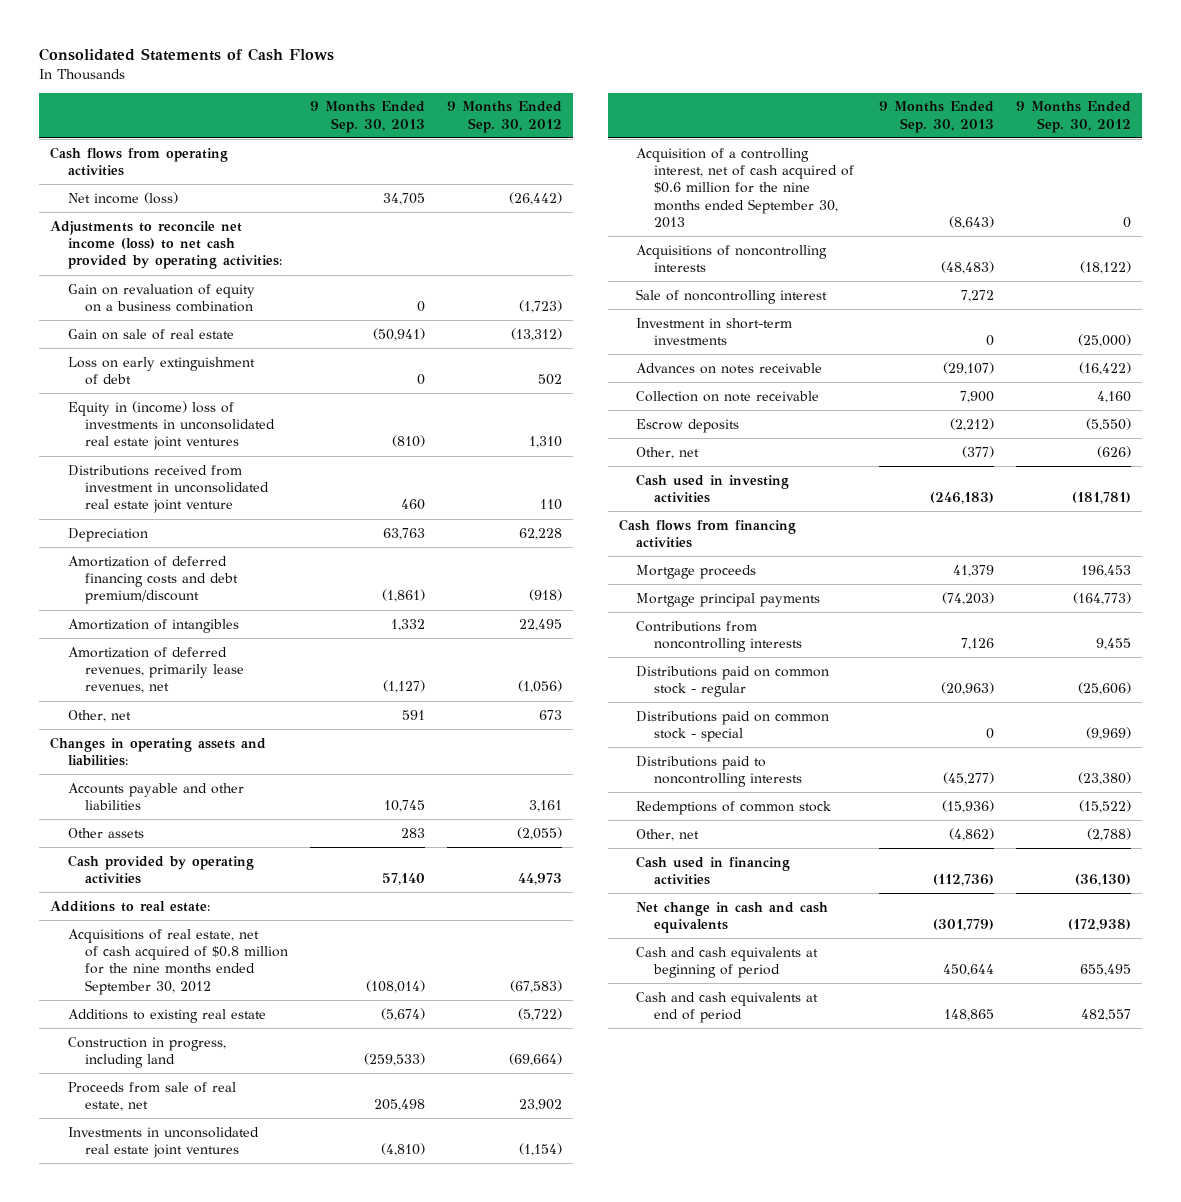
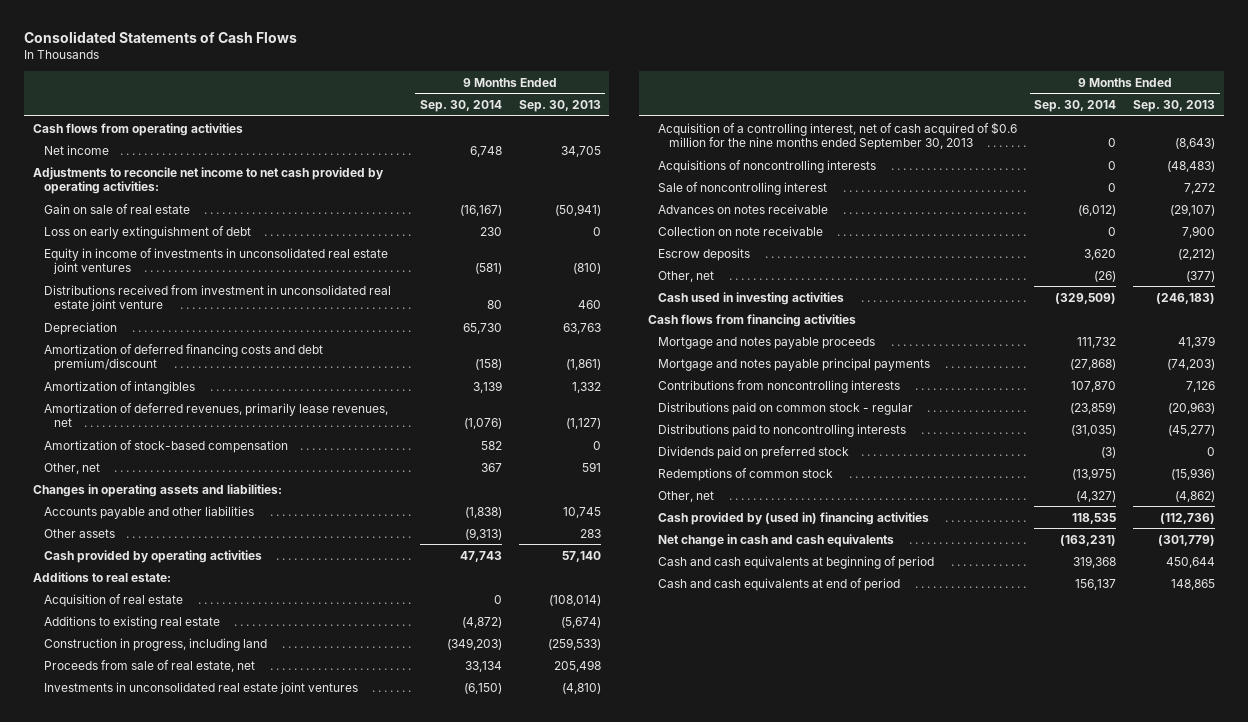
- | 9 Months Ended Sep. 30, 2013 | 9 Months Ended Sep. 30, 2012
+ | 9 Months Ended Sep. 30, 2014 | 9 Months Ended Sep. 30, 2013
- Net income (loss) | 34,705 | (26,442)
- Adjustments to reconcile net income (loss) to net cash provided by operating activities:
- Gain on revaluation of equity on a business combination | 0 | (1,723)
+ Net income | 6,748 | 34,705
+ Adjustments to reconcile net income to net cash provided by operating activities:
- Equity in (income) loss of investments in unconsolidated real estate joint ventures | (810) | 1,310
+ Equity in income of investments in unconsolidated real estate joint ventures | (581) | (810)
+ Amortization of stock-based compensation | 582 | 0
- Acquisitions of real estate, net of cash acquired of $0.8 million for the nine months ended September 30, 2012 | (108,014) | (67,583)
+ Acquisition of real estate | 0 | (108,014)
- Investment in short-term investments | 0 | (25,000)
- Mortgage proceeds | 41,379 | 196,453
- Mortgage principal payments | (74,203) | (164,773)
+ Mortgage and notes payable proceeds | 111,732 | 41,379
+ Mortgage and notes payable principal payments | (27,868) | (74,203)
- Distributions paid on common stock - special | 0 | (9,969)
+ Dividends paid on preferred stock | (3) | 0
- Cash used in financing activities | (112,736) | (36,130)
+ Cash provided by (used in) financing activities | 118,535 | (112,736)

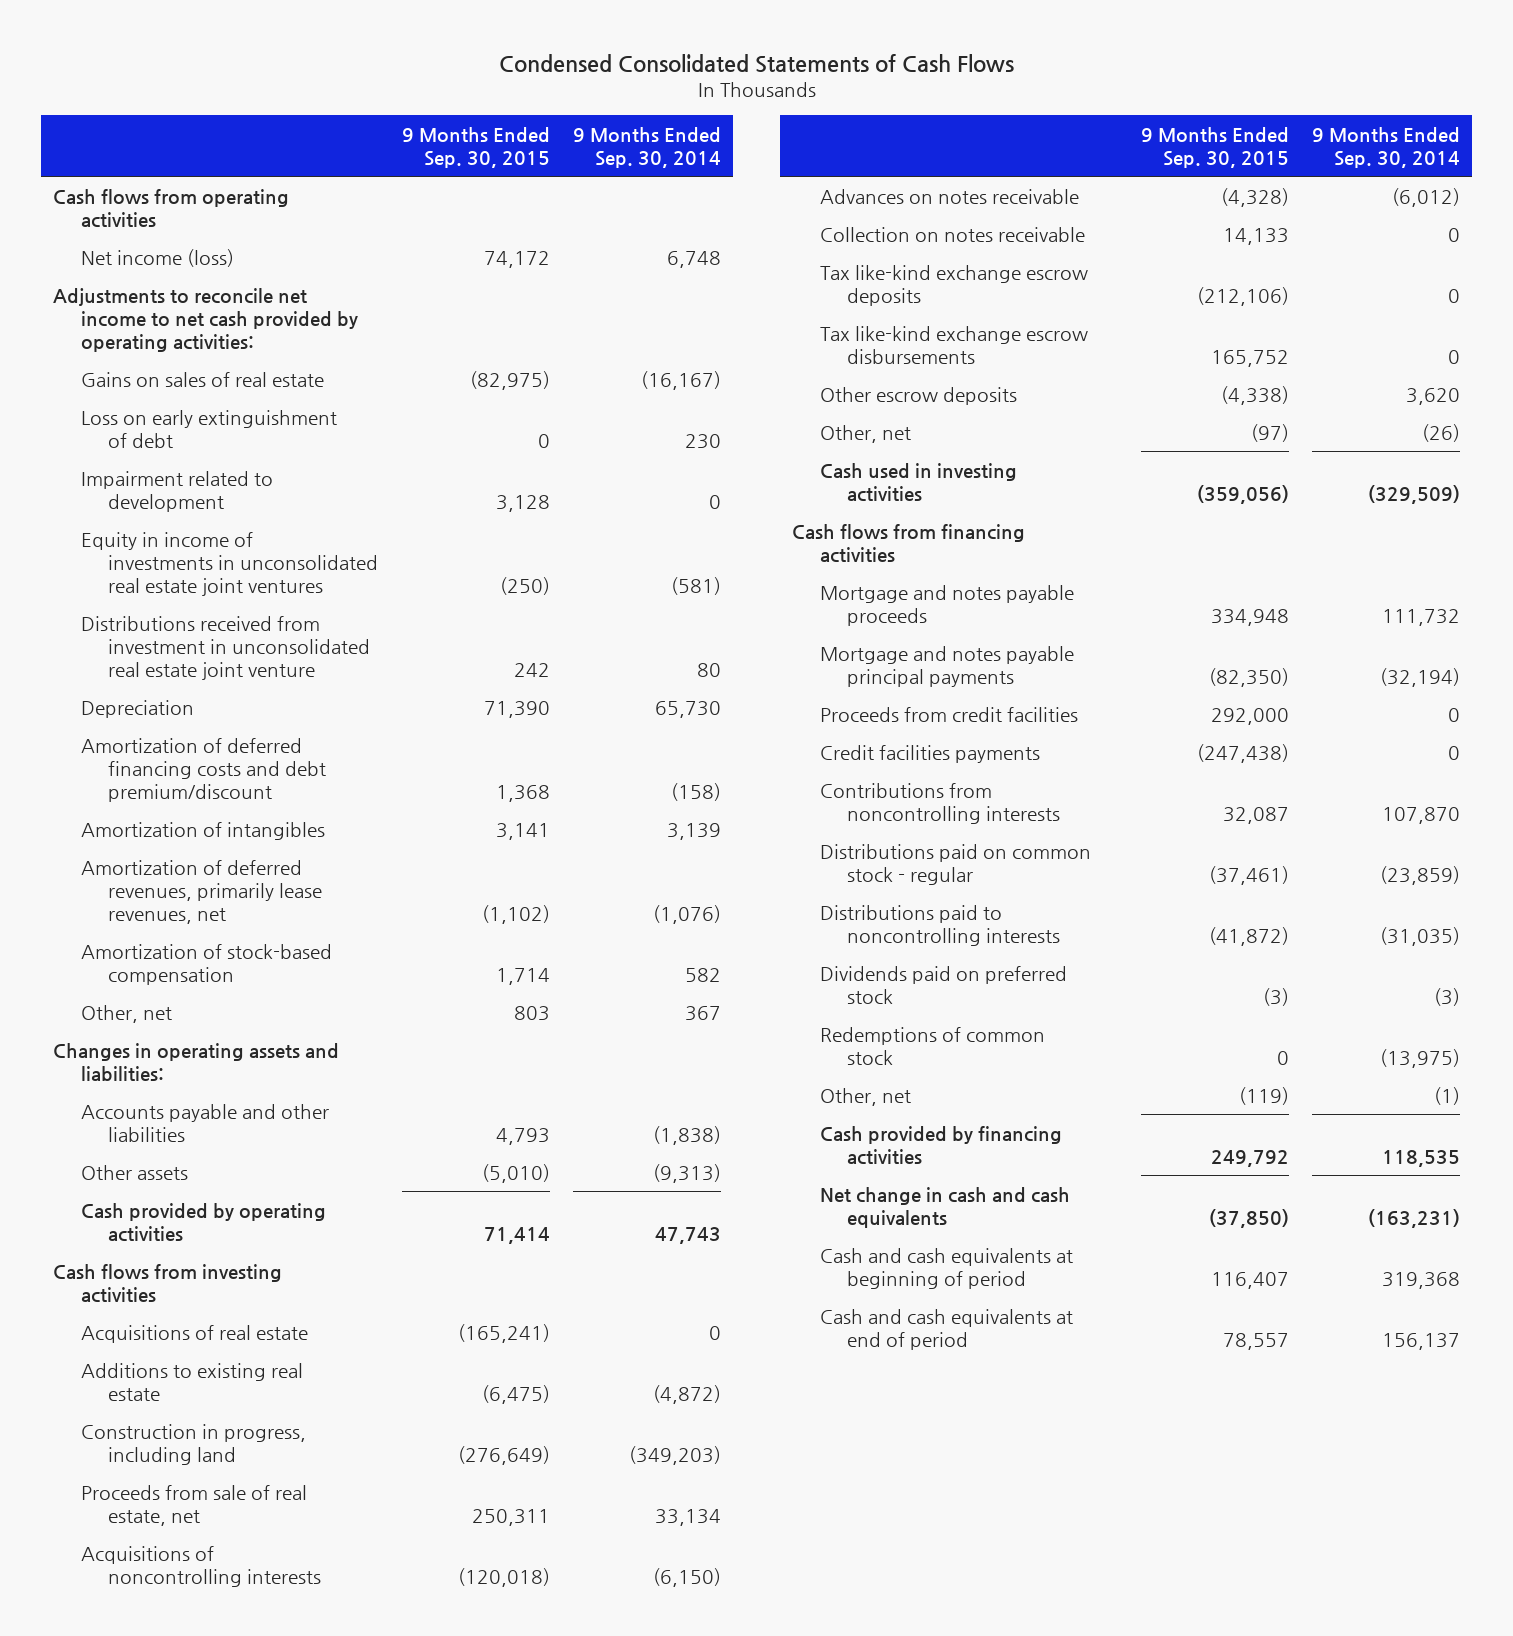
- Consolidated Statements of Cash Flows
+ Condensed Consolidated Statements of Cash Flows
- | 9 Months Ended Sep. 30, 2014 | 9 Months Ended Sep. 30, 2013
+ | 9 Months Ended Sep. 30, 2015 | 9 Months Ended Sep. 30, 2014
- Net income | 6,748 | 34,705
+ Net income (loss) | 74,172 | 6,748
- Gain on sale of real estate | (16,167) | (50,941)
+ Gains on sales of real estate | (82,975) | (16,167)
+ Impairment related to development | 3,128 | 0
- Additions to real estate:
- Acquisition of real estate | 0 | (108,014)
+ Cash flows from investing activities
+ Acquisitions of real estate | (165,241) | 0
- Investments in unconsolidated real estate joint ventures | (6,150) | (4,810)
- Acquisition of a controlling interest, net of cash acquired of $0.6 million for the nine months ended September 30, 2013 | 0 | (8,643)
- Acquisitions of noncontrolling interests | 0 | (48,483)
- Sale of noncontrolling interest | 0 | 7,272
+ Acquisitions of noncontrolling interests | (120,018) | (6,150)
- Collection on note receivable | 0 | 7,900
- Escrow deposits | 3,620 | (2,212)
+ Collection on notes receivable | 14,133 | 0
+ Tax like-kind exchange escrow deposits | (212,106) | 0
+ Tax like-kind exchange escrow disbursements | 165,752 | 0
+ Other escrow deposits | (4,338) | 3,620
- Mortgage and notes payable principal payments | (27,868) | (74,203)
+ Mortgage and notes payable principal payments | (82,350) | (32,194)
+ Proceeds from credit facilities | 292,000 | 0
+ Credit facilities payments | (247,438) | 0
- Other, net | (4,327) | (4,862)
- Cash provided by (used in) financing activities | 118,535 | (112,736)
+ Other, net | (119) | (1)
+ Cash provided by financing activities | 249,792 | 118,535

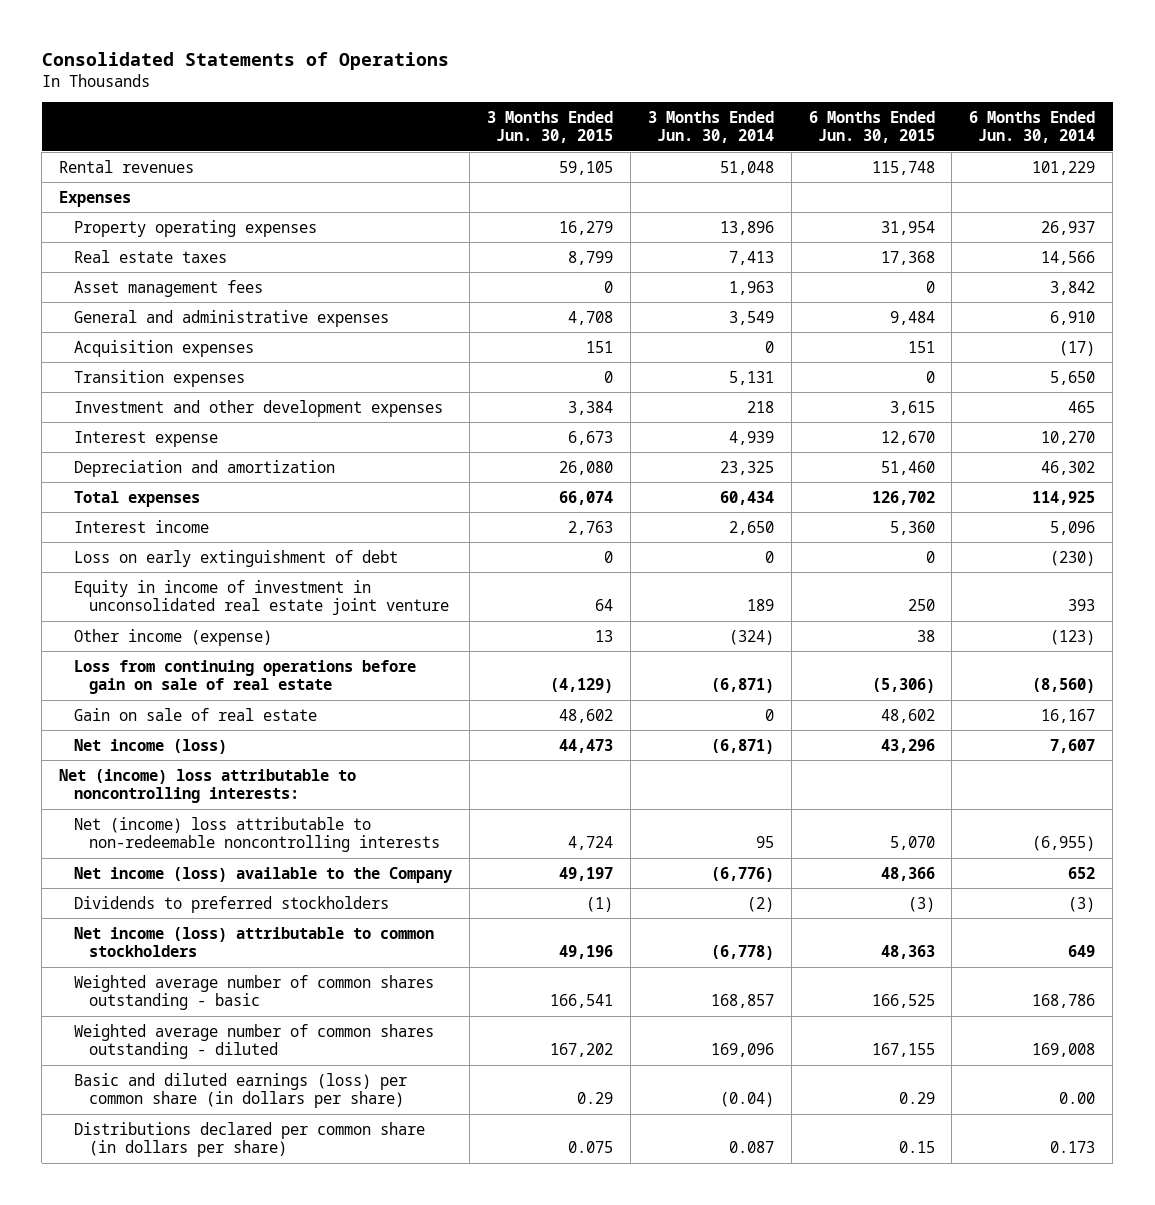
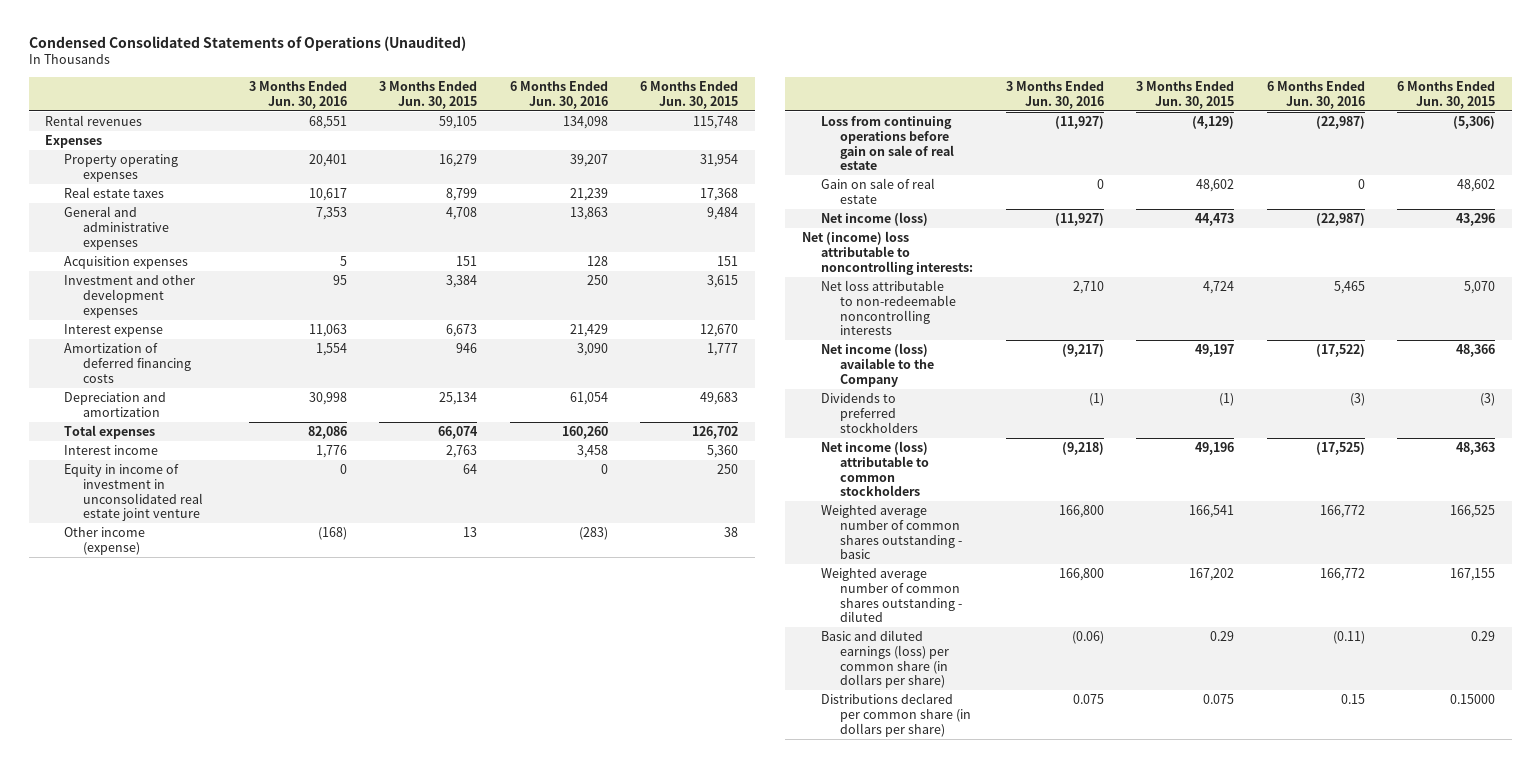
- Consolidated Statements of Operations
+ Condensed Consolidated Statements of Operations (Unaudited)
- | 3 Months Ended Jun. 30, 2015 | 3 Months Ended Jun. 30, 2014 | 6 Months Ended Jun. 30, 2015 | 6 Months Ended Jun. 30, 2014
+ | 3 Months Ended Jun. 30, 2016 | 3 Months Ended Jun. 30, 2015 | 6 Months Ended Jun. 30, 2016 | 6 Months Ended Jun. 30, 2015
- Asset management fees | 0 | 1,963 | 0 | 3,842
- Transition expenses | 0 | 5,131 | 0 | 5,650
- Depreciation and amortization | 26,080 | 23,325 | 51,460 | 46,302
+ Amortization of deferred financing costs | 1,554 | 946 | 3,090 | 1,777
+ Depreciation and amortization | 30,998 | 25,134 | 61,054 | 49,683
- Loss on early extinguishment of debt | 0 | 0 | 0 | (230)
- Net (income) loss attributable to non-redeemable noncontrolling interests | 4,724 | 95 | 5,070 | (6,955)
+ Net loss attributable to non-redeemable noncontrolling interests | 2,710 | 4,724 | 5,465 | 5,070
- Distributions declared per common share (in dollars per share) | 0.075 | 0.087 | 0.15 | 0.173
+ Distributions declared per common share (in dollars per share) | 0.075 | 0.075 | 0.15 | 0.15000

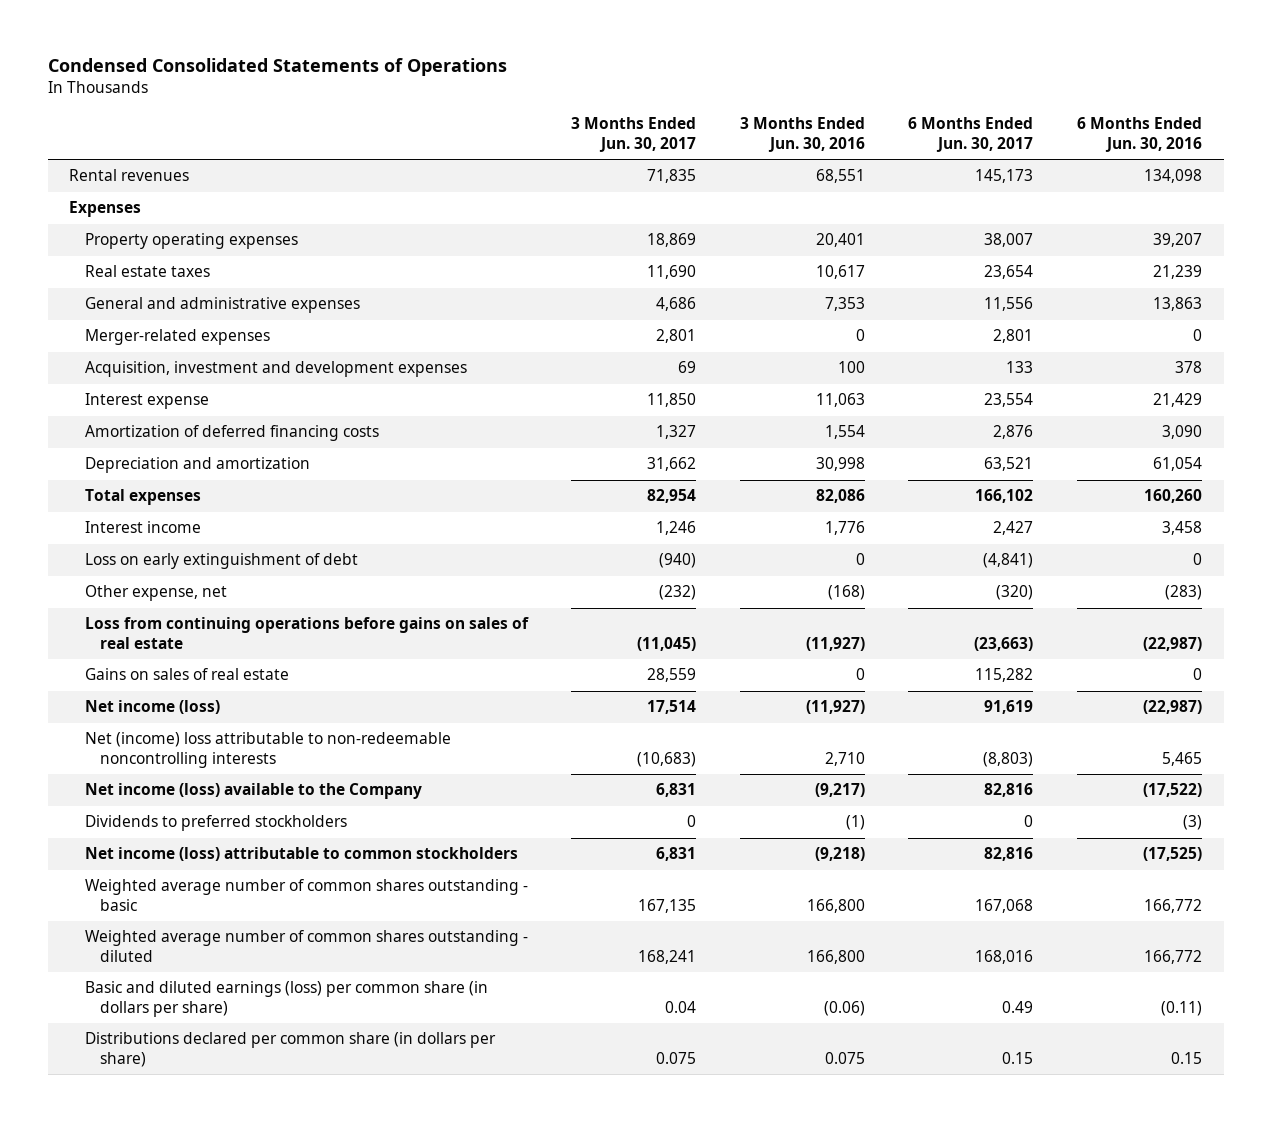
- Condensed Consolidated Statements of Operations (Unaudited)
+ Condensed Consolidated Statements of Operations
- | 3 Months Ended Jun. 30, 2016 | 3 Months Ended Jun. 30, 2015 | 6 Months Ended Jun. 30, 2016 | 6 Months Ended Jun. 30, 2015
+ | 3 Months Ended Jun. 30, 2017 | 3 Months Ended Jun. 30, 2016 | 6 Months Ended Jun. 30, 2017 | 6 Months Ended Jun. 30, 2016
- Acquisition expenses | 5 | 151 | 128 | 151
- Investment and other development expenses | 95 | 3,384 | 250 | 3,615
+ Merger-related expenses | 2,801 | 0 | 2,801 | 0
+ Acquisition, investment and development expenses | 69 | 100 | 133 | 378
- Equity in income of investment in unconsolidated real estate joint venture | 0 | 64 | 0 | 250
- Other income (expense) | (168) | 13 | (283) | 38
- Loss from continuing operations before gain on sale of real estate | (11,927) | (4,129) | (22,987) | (5,306)
- Gain on sale of real estate | 0 | 48,602 | 0 | 48,602
+ Loss on early extinguishment of debt | (940) | 0 | (4,841) | 0
+ Other expense, net | (232) | (168) | (320) | (283)
+ Loss from continuing operations before gains on sales of real estate | (11,045) | (11,927) | (23,663) | (22,987)
+ Gains on sales of real estate | 28,559 | 0 | 115,282 | 0
- Net (income) loss attributable to noncontrolling interests:
- Net loss attributable to non-redeemable noncontrolling interests | 2,710 | 4,724 | 5,465 | 5,070
+ Net (income) loss attributable to non-redeemable noncontrolling interests | (10,683) | 2,710 | (8,803) | 5,465

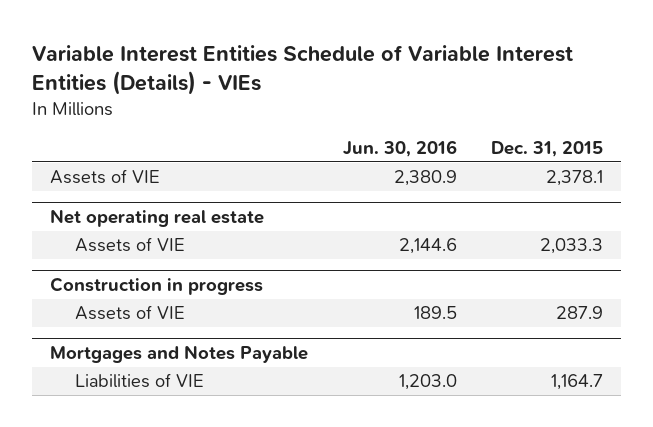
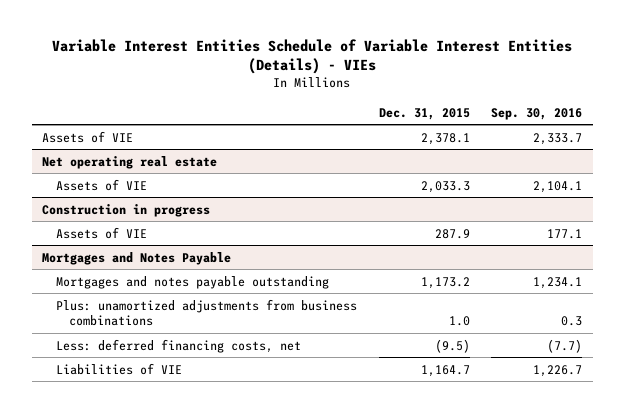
- | Jun. 30, 2016 | Dec. 31, 2015
+ | Dec. 31, 2015 | Sep. 30, 2016
@ Mortgages and Notes Payable
+ Mortgages and notes payable outstanding | 1,173.2 | 1,234.1
+ Plus: unamortized adjustments from business combinations | 1.0 | 0.3
+ Less: deferred financing costs, net | (9.5) | (7.7)

